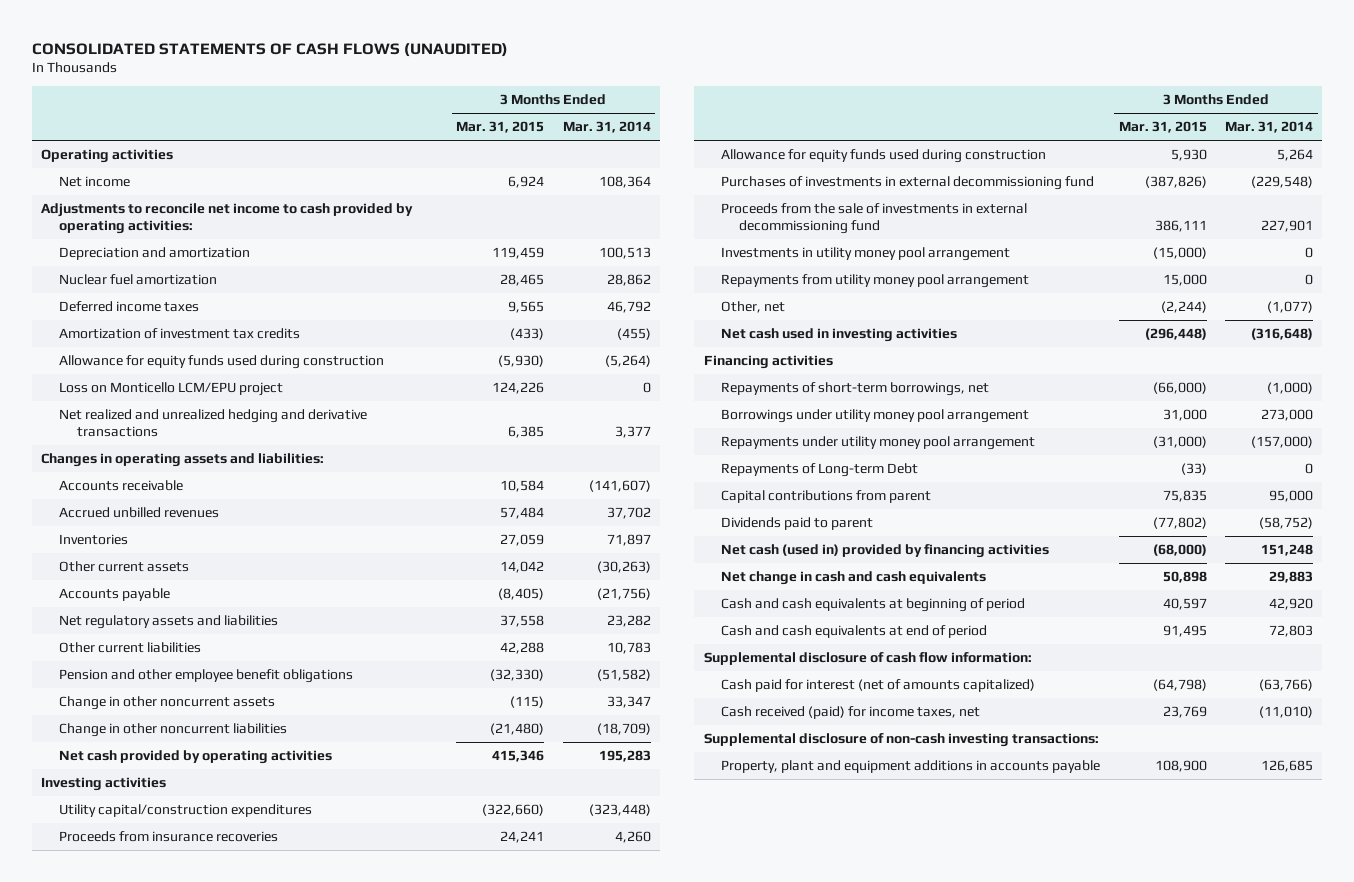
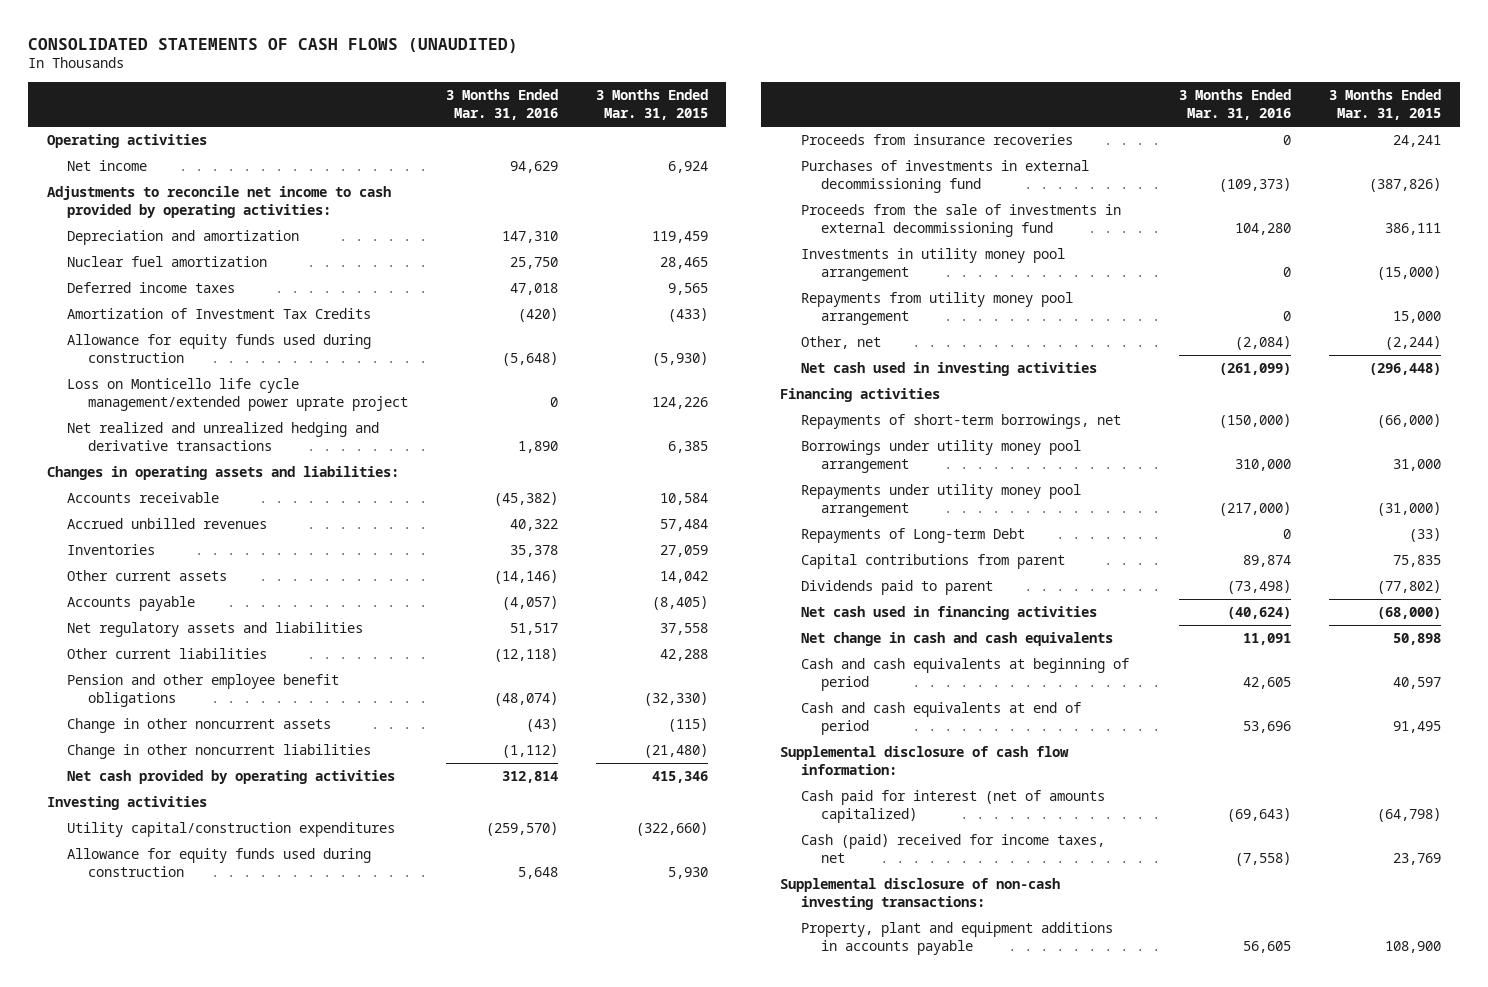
- | 3 Months Ended Mar. 31, 2015 | 3 Months Ended Mar. 31, 2014
+ | 3 Months Ended Mar. 31, 2016 | 3 Months Ended Mar. 31, 2015
- Amortization of investment tax credits | (433) | (455)
+ Amortization of Investment Tax Credits | (420) | (433)
- Loss on Monticello LCM/EPU project | 124,226 | 0
+ Loss on Monticello life cycle management/extended power uprate project | 0 | 124,226
moved down: Proceeds from insurance recoveries | 0 | 24,241
- Net cash (used in) provided by financing activities | (68,000) | 151,248
+ Net cash used in financing activities | (40,624) | (68,000)
- Cash received (paid) for income taxes, net | 23,769 | (11,010)
+ Cash (paid) received for income taxes, net | (7,558) | 23,769

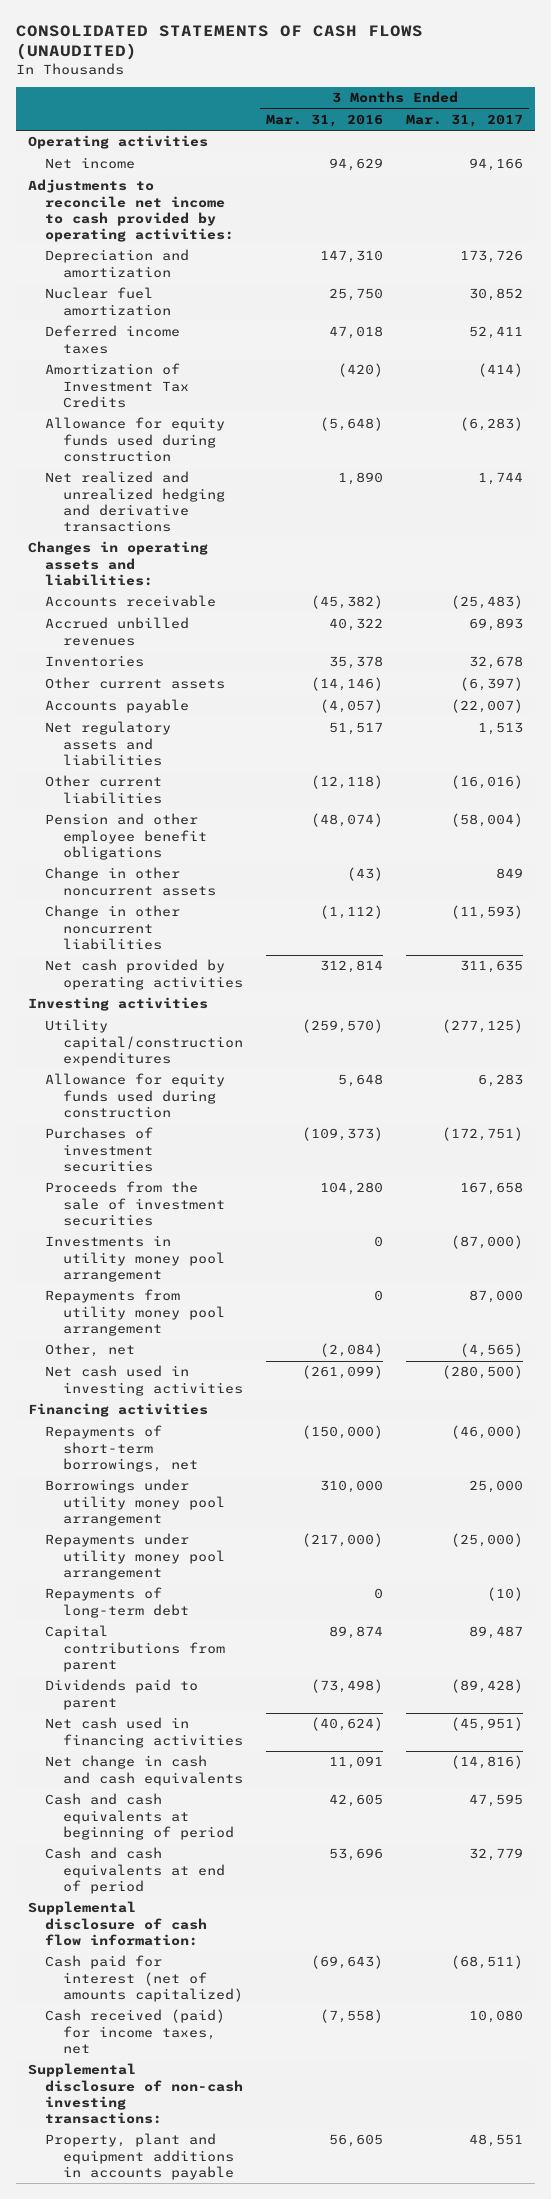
- | 3 Months Ended Mar. 31, 2016 | 3 Months Ended Mar. 31, 2015
+ | 3 Months Ended Mar. 31, 2016 | 3 Months Ended Mar. 31, 2017
- Loss on Monticello life cycle management/extended power uprate project | 0 | 124,226
- Proceeds from insurance recoveries | 0 | 24,241
- Purchases of investments in external decommissioning fund | (109,373) | (387,826)
- Proceeds from the sale of investments in external decommissioning fund | 104,280 | 386,111
+ Purchases of investment securities | (109,373) | (172,751)
+ Proceeds from the sale of investment securities | 104,280 | 167,658
- Repayments of Long-term Debt | 0 | (33)
+ Repayments of long-term debt | 0 | (10)
- Cash (paid) received for income taxes, net | (7,558) | 23,769
+ Cash received (paid) for income taxes, net | (7,558) | 10,080

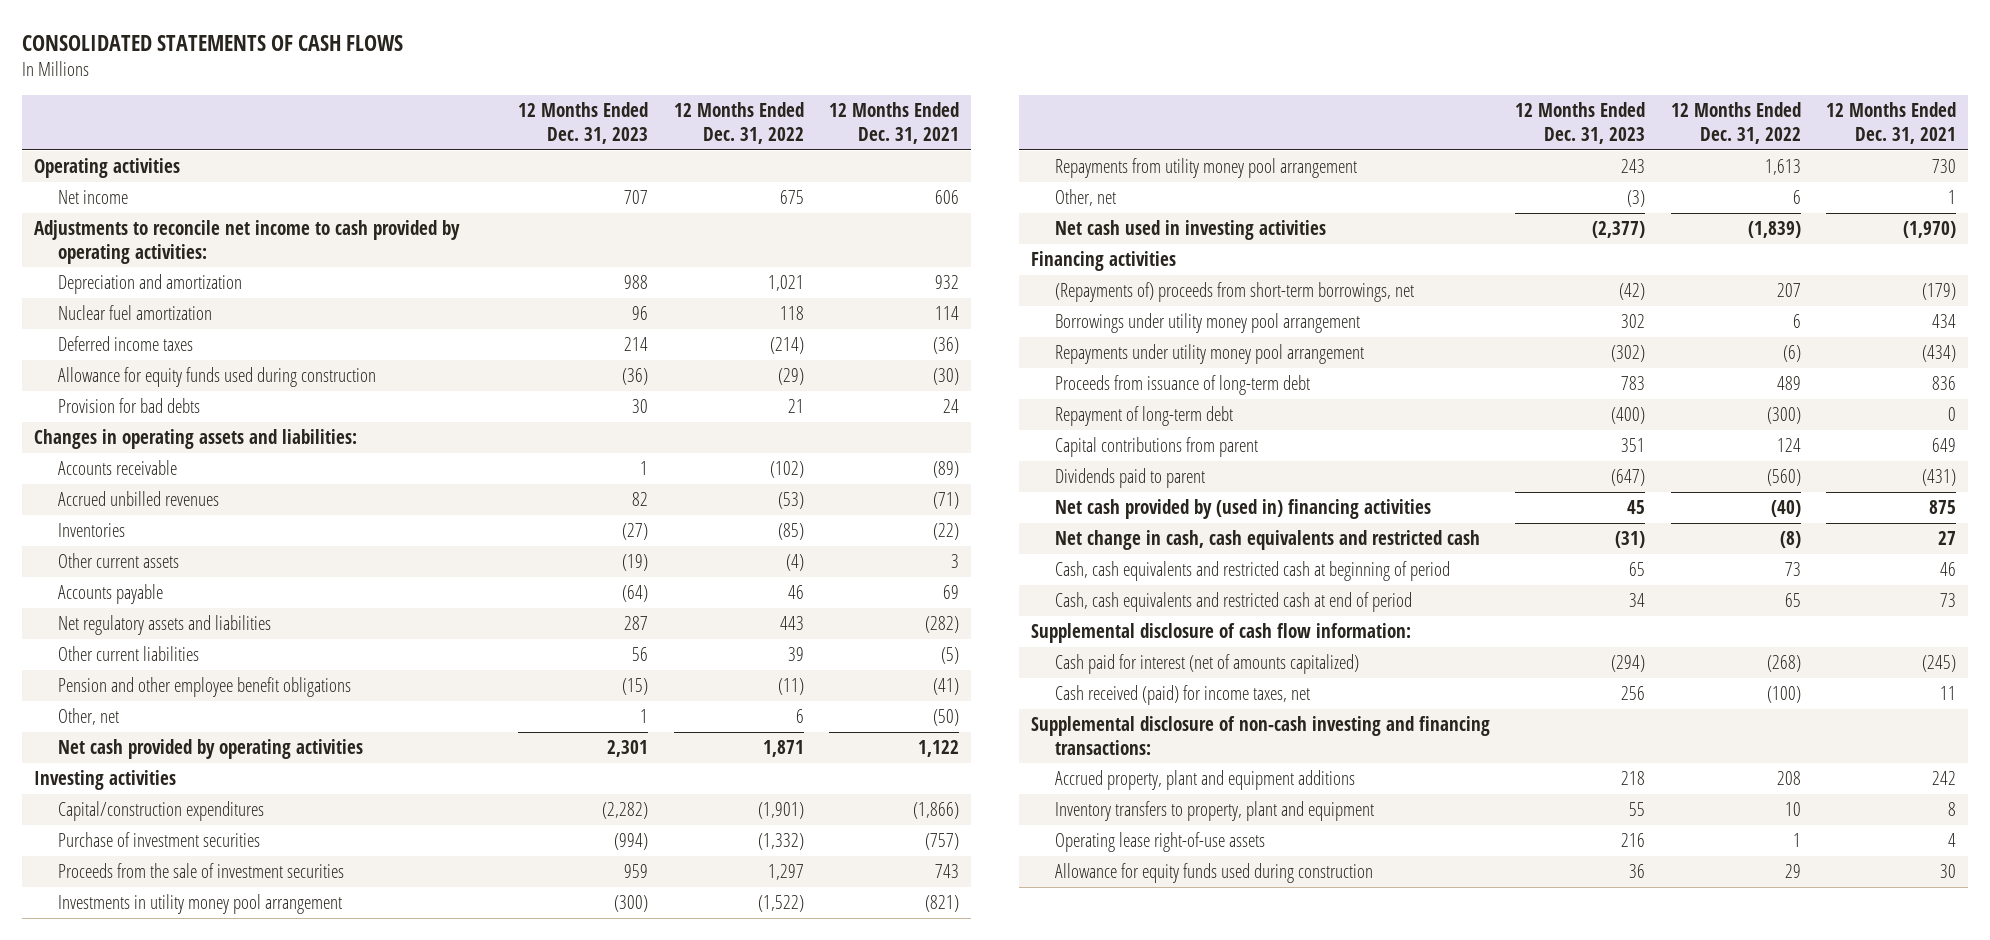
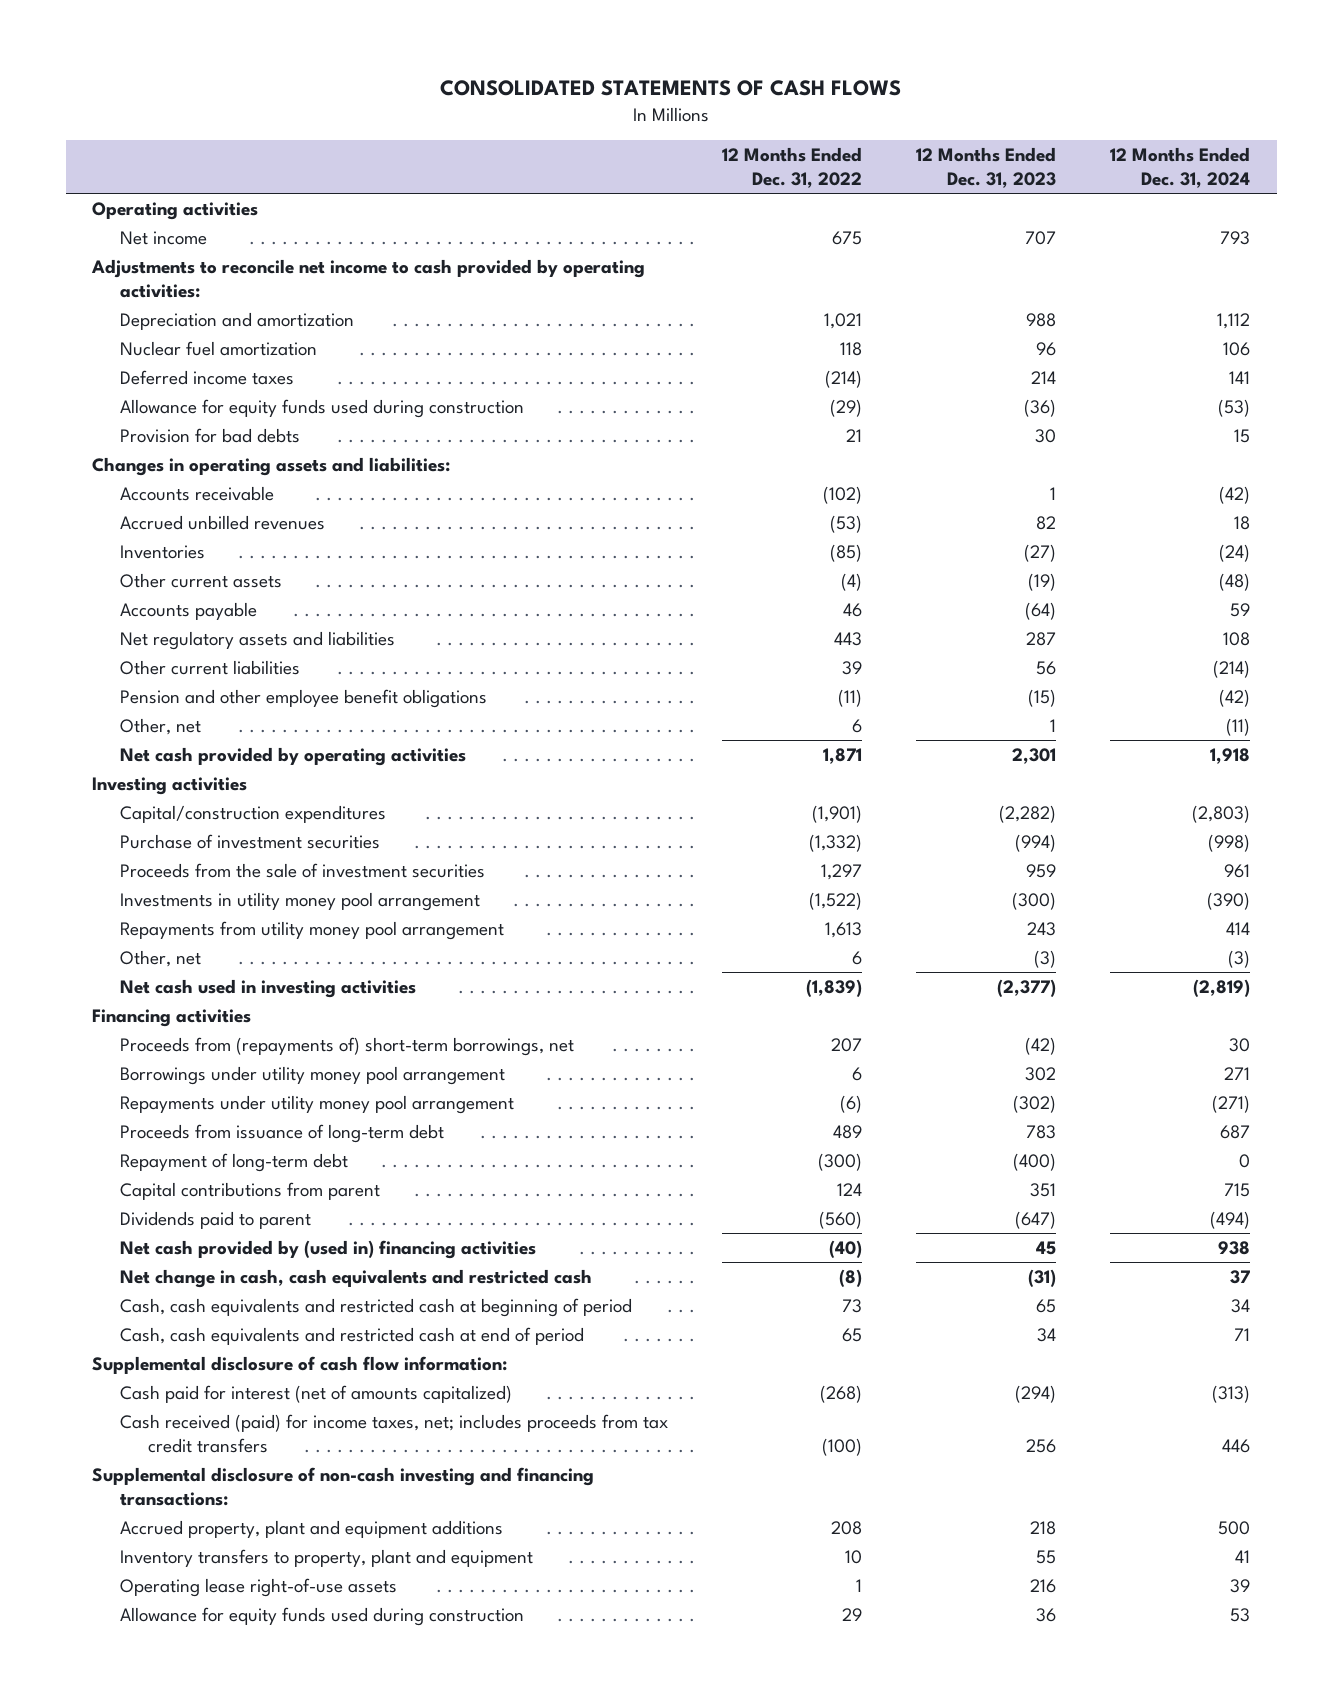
- | 12 Months Ended Dec. 31, 2023 | 12 Months Ended Dec. 31, 2022 | 12 Months Ended Dec. 31, 2021
+ | 12 Months Ended Dec. 31, 2022 | 12 Months Ended Dec. 31, 2023 | 12 Months Ended Dec. 31, 2024
- (Repayments of) proceeds from short-term borrowings, net | (42) | 207 | (179)
+ Proceeds from (repayments of) short-term borrowings, net | 207 | (42) | 30
- Cash received (paid) for income taxes, net | 256 | (100) | 11
+ Cash received (paid) for income taxes, net; includes proceeds from tax credit transfers | (100) | 256 | 446

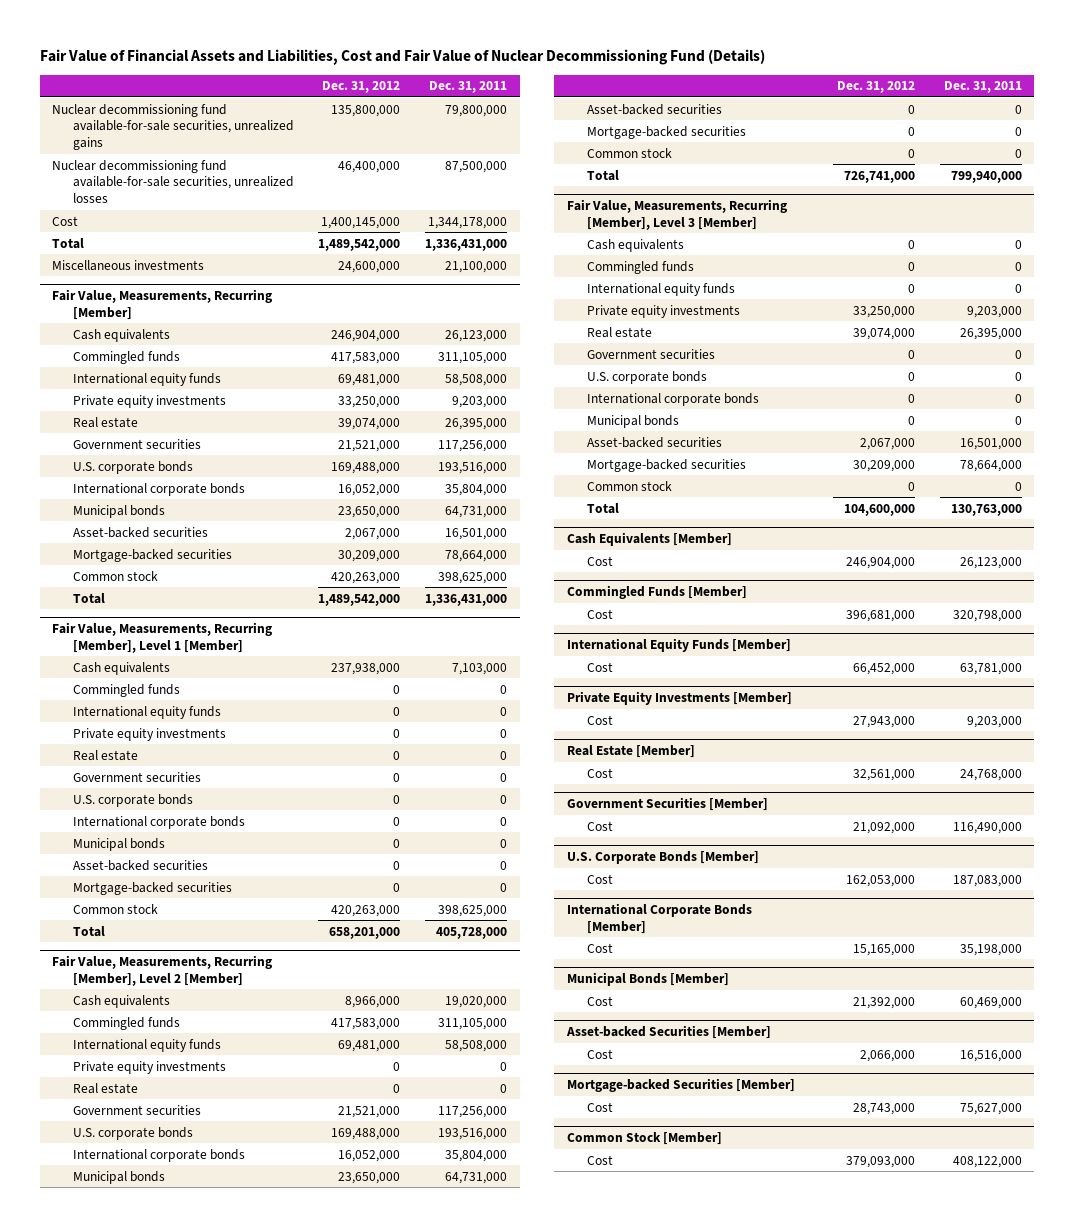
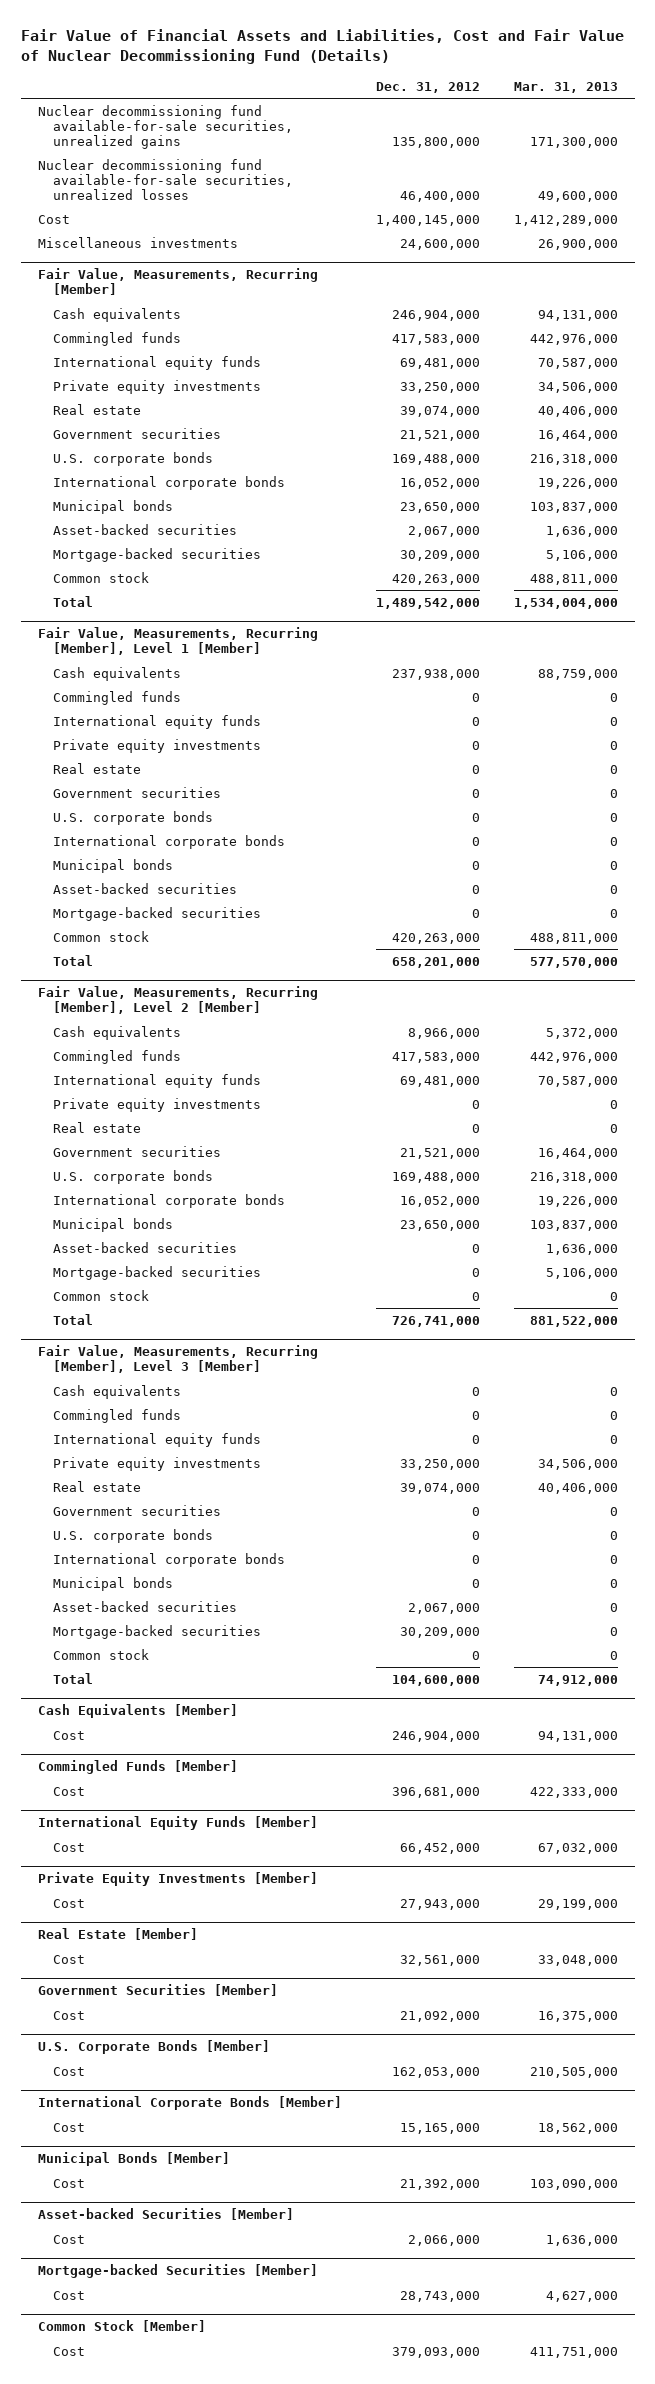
- | Dec. 31, 2012 | Dec. 31, 2011
+ | Dec. 31, 2012 | Mar. 31, 2013
- Total | 1,489,542,000 | 1,336,431,000

